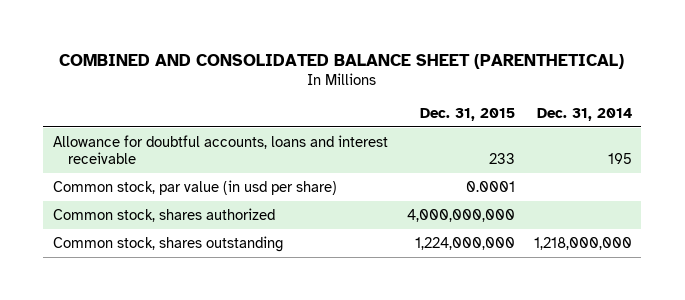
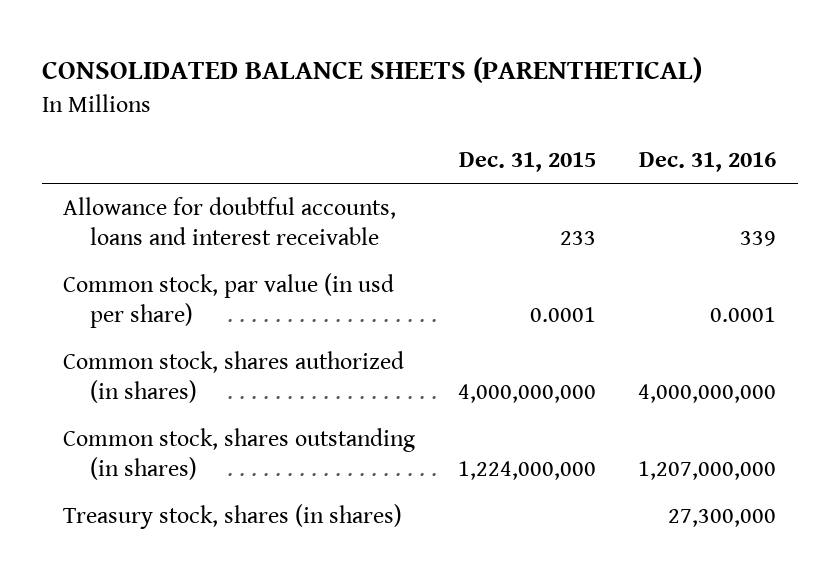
- COMBINED AND CONSOLIDATED BALANCE SHEET (PARENTHETICAL)
+ CONSOLIDATED BALANCE SHEETS (PARENTHETICAL)
- | Dec. 31, 2015 | Dec. 31, 2014
+ | Dec. 31, 2015 | Dec. 31, 2016
- Common stock, shares authorized | 4,000,000,000 |
- Common stock, shares outstanding | 1,224,000,000 | 1,218,000,000
+ Common stock, shares authorized (in shares) | 4,000,000,000 | 4,000,000,000
+ Common stock, shares outstanding (in shares) | 1,224,000,000 | 1,207,000,000
+ Treasury stock, shares (in shares) | | 27,300,000

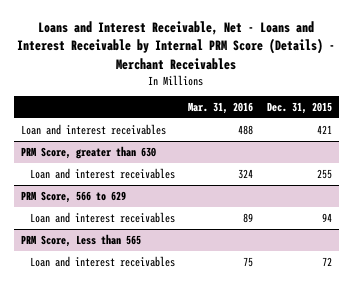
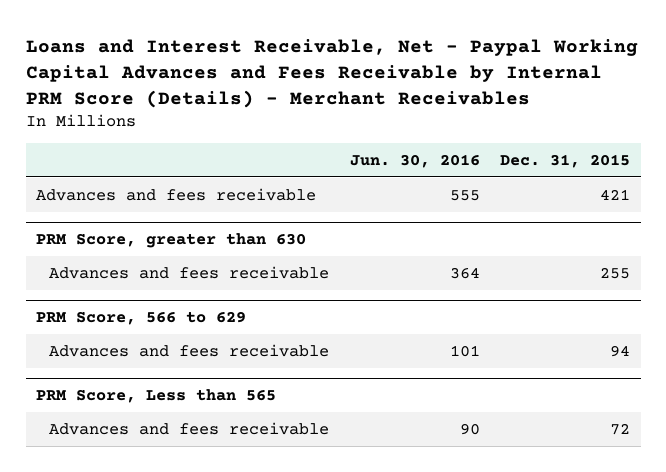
- Loans and Interest Receivable, Net - Loans and Interest Receivable by Internal PRM Score (Details) - Merchant Receivables
+ Loans and Interest Receivable, Net - Paypal Working Capital Advances and Fees Receivable by Internal PRM Score (Details) - Merchant Receivables
- | Mar. 31, 2016 | Dec. 31, 2015
+ | Jun. 30, 2016 | Dec. 31, 2015
- Loan and interest receivables | 488 | 421
+ Advances and fees receivable | 555 | 421
@ PRM Score, greater than 630
- Loan and interest receivables | 324 | 255
+ Advances and fees receivable | 364 | 255
@ PRM Score, 566 to 629
- Loan and interest receivables | 89 | 94
+ Advances and fees receivable | 101 | 94
@ PRM Score, Less than 565
- Loan and interest receivables | 75 | 72
+ Advances and fees receivable | 90 | 72

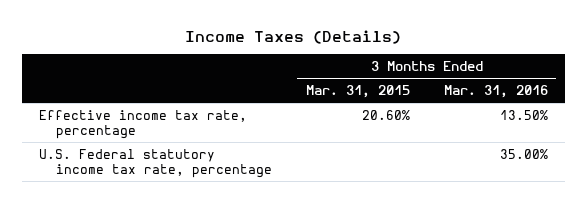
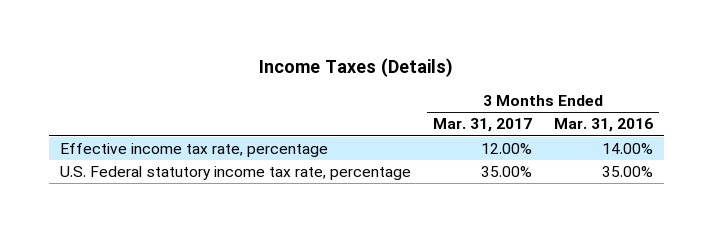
- | 3 Months Ended Mar. 31, 2015 | 3 Months Ended Mar. 31, 2016
+ | 3 Months Ended Mar. 31, 2017 | 3 Months Ended Mar. 31, 2016
- Effective income tax rate, percentage | 20.60% | 13.50%
+ Effective income tax rate, percentage | 12.00% | 14.00%

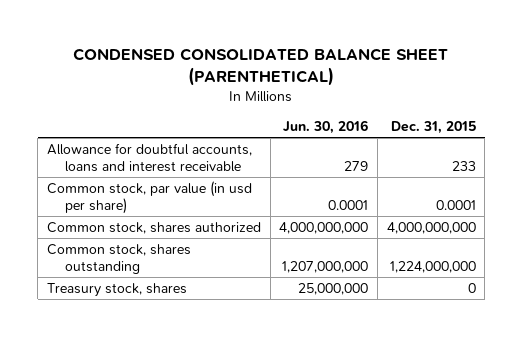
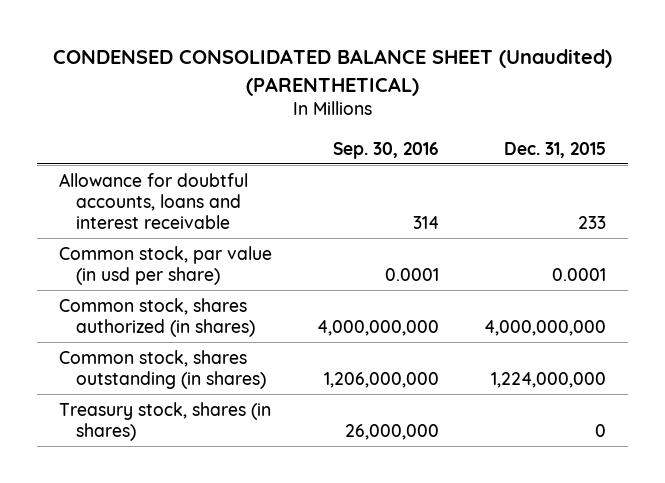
- CONDENSED CONSOLIDATED BALANCE SHEET (PARENTHETICAL)
+ CONDENSED CONSOLIDATED BALANCE SHEET (Unaudited) (PARENTHETICAL)
- | Jun. 30, 2016 | Dec. 31, 2015
+ | Sep. 30, 2016 | Dec. 31, 2015
- Common stock, shares authorized | 4,000,000,000 | 4,000,000,000
- Common stock, shares outstanding | 1,207,000,000 | 1,224,000,000
- Treasury stock, shares | 25,000,000 | 0
+ Common stock, shares authorized (in shares) | 4,000,000,000 | 4,000,000,000
+ Common stock, shares outstanding (in shares) | 1,206,000,000 | 1,224,000,000
+ Treasury stock, shares (in shares) | 26,000,000 | 0

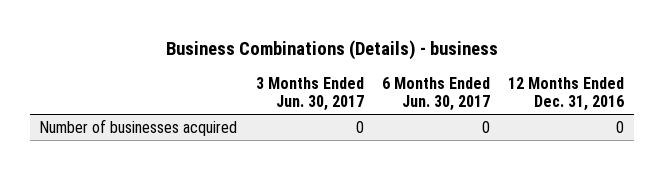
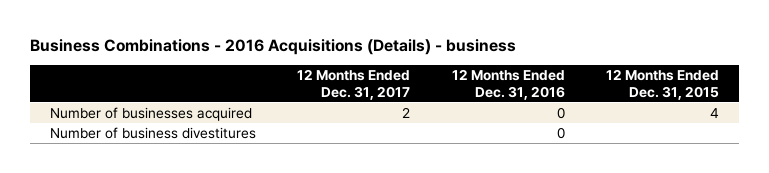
- Business Combinations (Details) - business
+ Business Combinations - 2016 Acquisitions (Details) - business
- | 3 Months Ended Jun. 30, 2017 | 6 Months Ended Jun. 30, 2017 | 12 Months Ended Dec. 31, 2016
+ | 12 Months Ended Dec. 31, 2017 | 12 Months Ended Dec. 31, 2016 | 12 Months Ended Dec. 31, 2015
+ Number of business divestitures | | 0 |

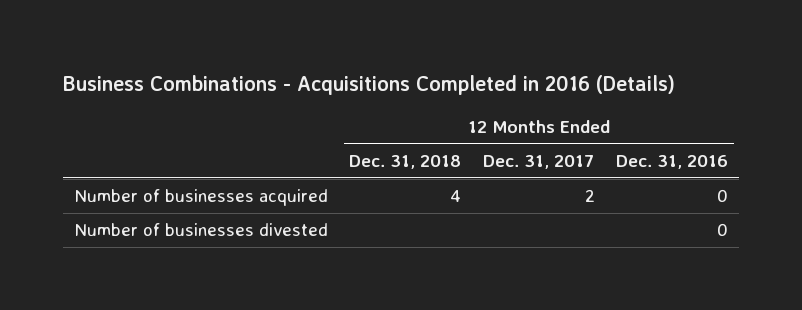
- Business Combinations - 2016 Acquisitions (Details) - business
+ Business Combinations - Acquisitions Completed in 2016 (Details)
- | 12 Months Ended Dec. 31, 2017 | 12 Months Ended Dec. 31, 2016 | 12 Months Ended Dec. 31, 2015
+ | 12 Months Ended Dec. 31, 2018 | 12 Months Ended Dec. 31, 2017 | 12 Months Ended Dec. 31, 2016
- Number of business divestitures | | 0 |
+ Number of businesses divested | | | 0

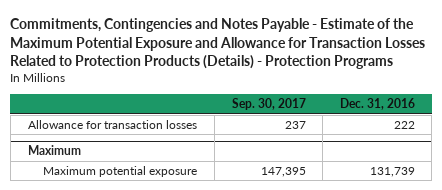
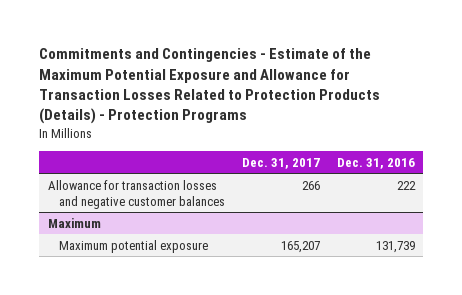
- Commitments, Contingencies and Notes Payable - Estimate of the Maximum Potential Exposure and Allowance for Transaction Losses Related to Protection Products (Details) - Protection Programs
+ Commitments and Contingencies - Estimate of the Maximum Potential Exposure and Allowance for Transaction Losses Related to Protection Products (Details) - Protection Programs
- | Sep. 30, 2017 | Dec. 31, 2016
+ | Dec. 31, 2017 | Dec. 31, 2016
- Allowance for transaction losses | 237 | 222
+ Allowance for transaction losses and negative customer balances | 266 | 222

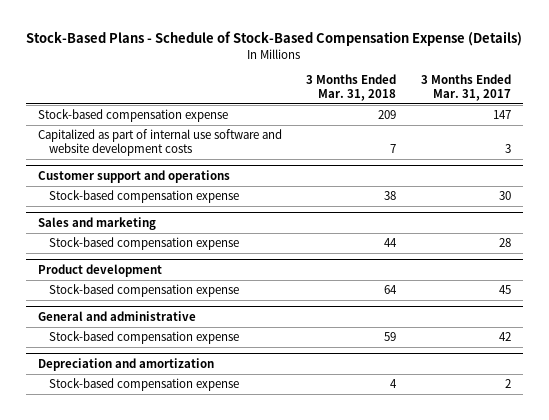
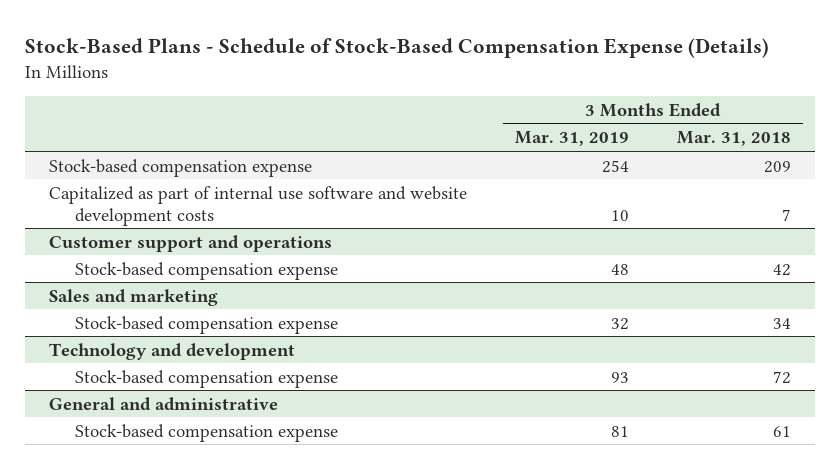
- | 3 Months Ended Mar. 31, 2018 | 3 Months Ended Mar. 31, 2017
+ | 3 Months Ended Mar. 31, 2019 | 3 Months Ended Mar. 31, 2018
@ Customer support and operations
- Stock-based compensation expense | 38 | 30
+ Stock-based compensation expense | 48 | 42
@ Sales and marketing
- Stock-based compensation expense | 44 | 28
- Product development
- Stock-based compensation expense | 64 | 45
@ Sales and marketing
+ Stock-based compensation expense | 32 | 34
+ Technology and development
+ Stock-based compensation expense | 93 | 72
@ General and administrative
- Stock-based compensation expense | 59 | 42
- Depreciation and amortization
- Stock-based compensation expense | 4 | 2
@ General and administrative
+ Stock-based compensation expense | 81 | 61

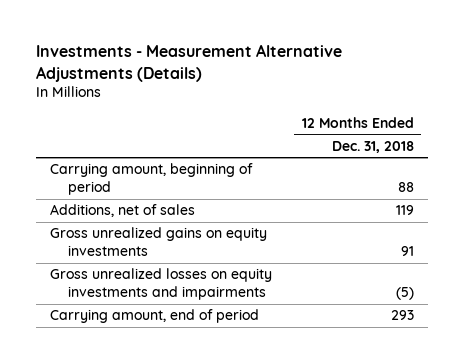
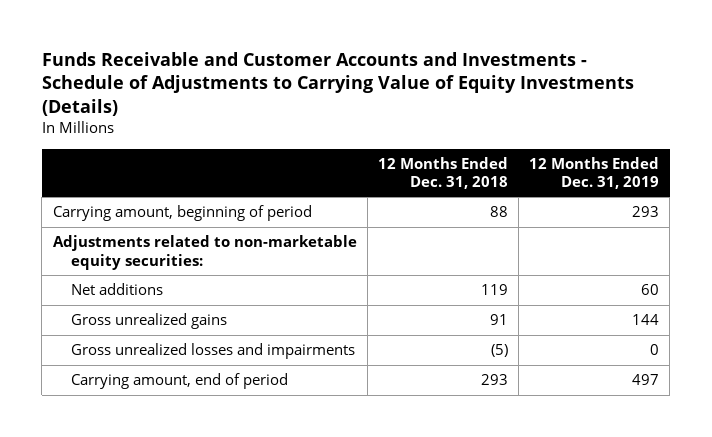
- Investments - Measurement Alternative Adjustments (Details)
+ Funds Receivable and Customer Accounts and Investments - Schedule of Adjustments to Carrying Value of Equity Investments (Details)
- | 12 Months Ended Dec. 31, 2018
+ | 12 Months Ended Dec. 31, 2018 | 12 Months Ended Dec. 31, 2019
- Additions, net of sales | 119
- Gross unrealized gains on equity investments | 91
- Gross unrealized losses on equity investments and impairments | (5)
+ Adjustments related to non-marketable equity securities:
+ Net additions | 119 | 60
+ Gross unrealized gains | 91 | 144
+ Gross unrealized losses and impairments | (5) | 0

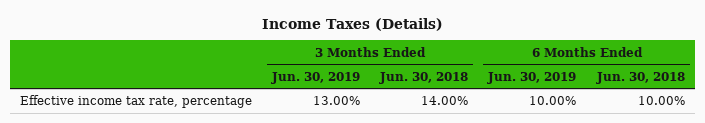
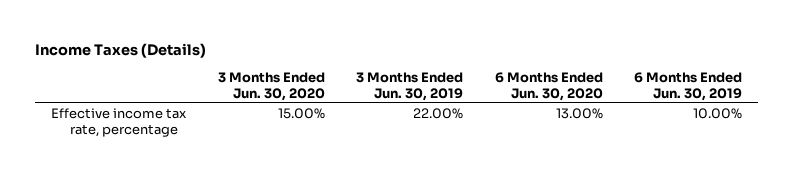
- | 3 Months Ended Jun. 30, 2019 | 3 Months Ended Jun. 30, 2018 | 6 Months Ended Jun. 30, 2019 | 6 Months Ended Jun. 30, 2018
+ | 3 Months Ended Jun. 30, 2020 | 3 Months Ended Jun. 30, 2019 | 6 Months Ended Jun. 30, 2020 | 6 Months Ended Jun. 30, 2019
- Effective income tax rate, percentage | 13.00% | 14.00% | 10.00% | 10.00%
+ Effective income tax rate, percentage | 15.00% | 22.00% | 13.00% | 10.00%

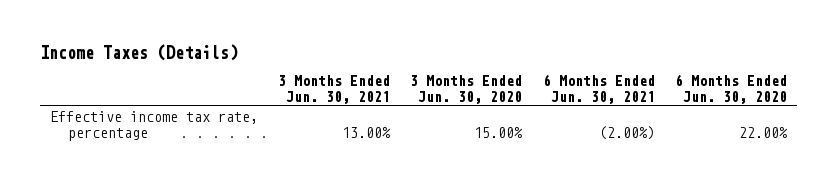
- | 3 Months Ended Jun. 30, 2020 | 3 Months Ended Jun. 30, 2019 | 6 Months Ended Jun. 30, 2020 | 6 Months Ended Jun. 30, 2019
+ | 3 Months Ended Jun. 30, 2021 | 3 Months Ended Jun. 30, 2020 | 6 Months Ended Jun. 30, 2021 | 6 Months Ended Jun. 30, 2020
- Effective income tax rate, percentage | 15.00% | 22.00% | 13.00% | 10.00%
+ Effective income tax rate, percentage | 13.00% | 15.00% | (2.00%) | 22.00%

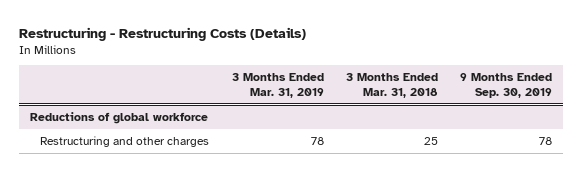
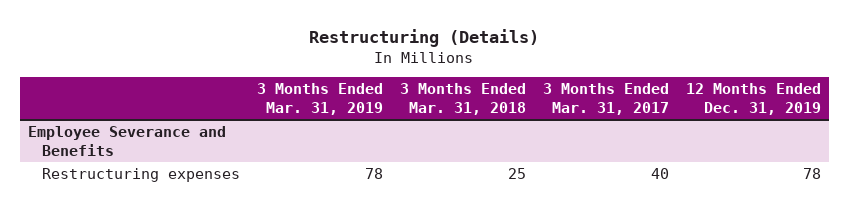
- Restructuring - Restructuring Costs (Details)
+ Restructuring (Details)
- | 3 Months Ended Mar. 31, 2019 | 3 Months Ended Mar. 31, 2018 | 9 Months Ended Sep. 30, 2019
+ | 3 Months Ended Mar. 31, 2019 | 3 Months Ended Mar. 31, 2018 | 3 Months Ended Mar. 31, 2017 | 12 Months Ended Dec. 31, 2019
- Reductions of global workforce
- Restructuring and other charges | 78 | 25 | 78
+ Employee Severance and Benefits
+ Restructuring expenses | 78 | 25 | 40 | 78

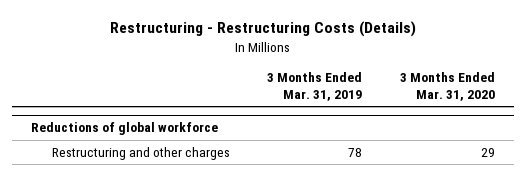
- Restructuring (Details)
+ Restructuring - Restructuring Costs (Details)
- | 3 Months Ended Mar. 31, 2019 | 3 Months Ended Mar. 31, 2018 | 3 Months Ended Mar. 31, 2017 | 12 Months Ended Dec. 31, 2019
+ | 3 Months Ended Mar. 31, 2019 | 3 Months Ended Mar. 31, 2020
- Employee Severance and Benefits
- Restructuring expenses | 78 | 25 | 40 | 78
+ Reductions of global workforce
+ Restructuring and other charges | 78 | 29

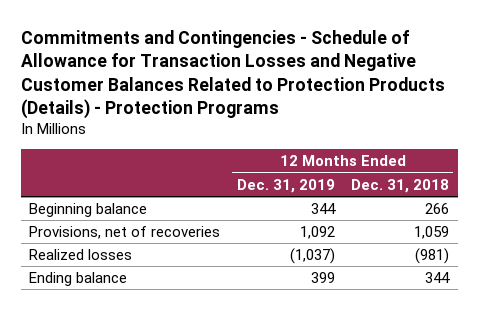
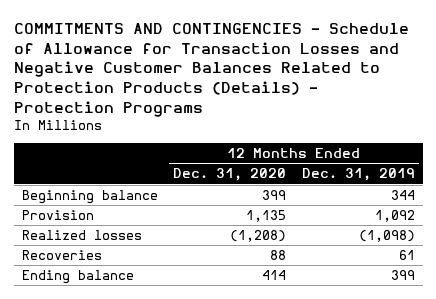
- Commitments and Contingencies - Schedule of Allowance for Transaction Losses and Negative Customer Balances Related to Protection Products (Details) - Protection Programs
+ COMMITMENTS AND CONTINGENCIES - Schedule of Allowance for Transaction Losses and Negative Customer Balances Related to Protection Products (Details) - Protection Programs
- | 12 Months Ended Dec. 31, 2019 | 12 Months Ended Dec. 31, 2018
+ | 12 Months Ended Dec. 31, 2020 | 12 Months Ended Dec. 31, 2019
- Provisions, net of recoveries | 1,092 | 1,059
- Realized losses | (1,037) | (981)
+ Provision | 1,135 | 1,092
+ Realized losses | (1,208) | (1,098)
+ Recoveries | 88 | 61

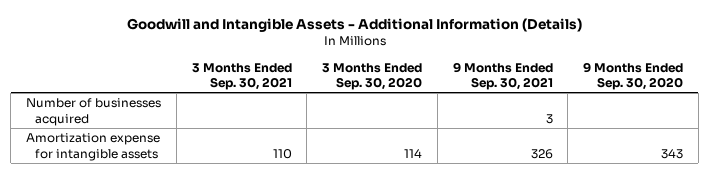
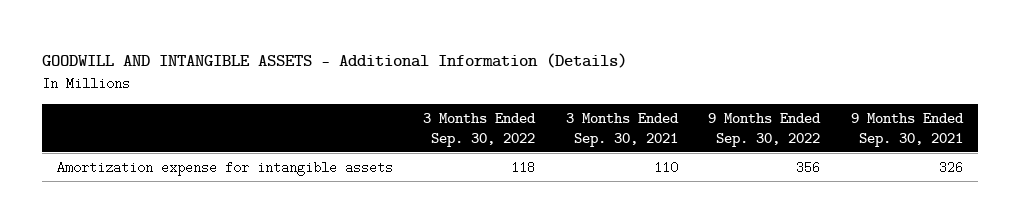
- Goodwill and Intangible Assets - Additional Information (Details)
+ GOODWILL AND INTANGIBLE ASSETS - Additional Information (Details)
- | 3 Months Ended Sep. 30, 2021 | 3 Months Ended Sep. 30, 2020 | 9 Months Ended Sep. 30, 2021 | 9 Months Ended Sep. 30, 2020
+ | 3 Months Ended Sep. 30, 2022 | 3 Months Ended Sep. 30, 2021 | 9 Months Ended Sep. 30, 2022 | 9 Months Ended Sep. 30, 2021
- Number of businesses acquired | | | 3 |

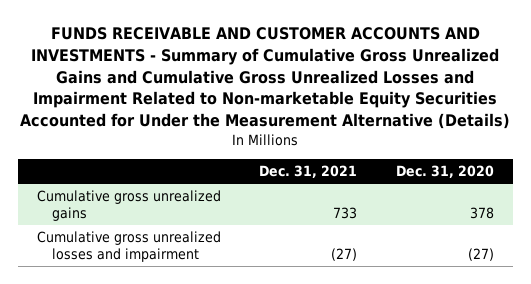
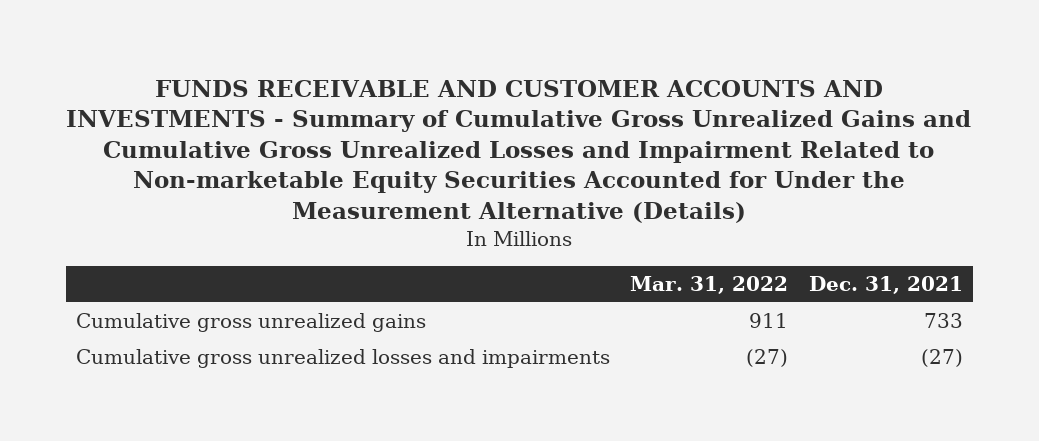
- | Dec. 31, 2021 | Dec. 31, 2020
+ | Mar. 31, 2022 | Dec. 31, 2021
- Cumulative gross unrealized losses and impairment | (27) | (27)
+ Cumulative gross unrealized losses and impairments | (27) | (27)

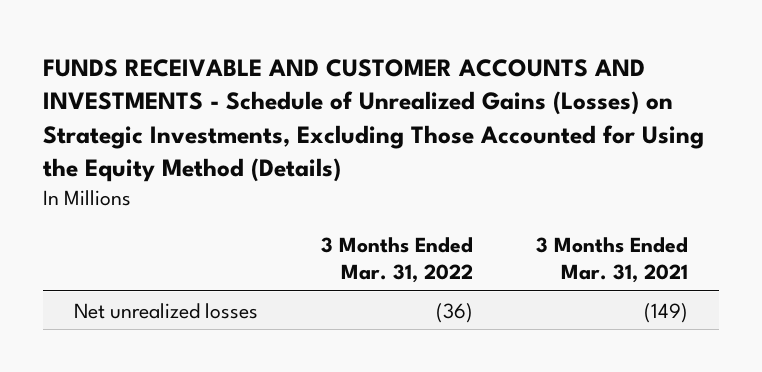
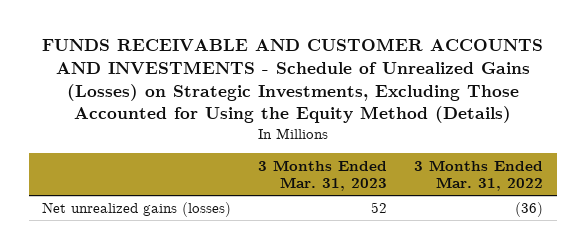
- | 3 Months Ended Mar. 31, 2022 | 3 Months Ended Mar. 31, 2021
+ | 3 Months Ended Mar. 31, 2023 | 3 Months Ended Mar. 31, 2022
- Net unrealized losses | (36) | (149)
+ Net unrealized gains (losses) | 52 | (36)

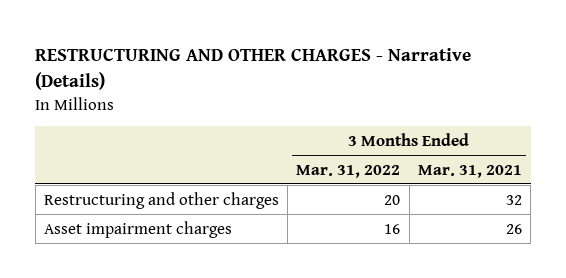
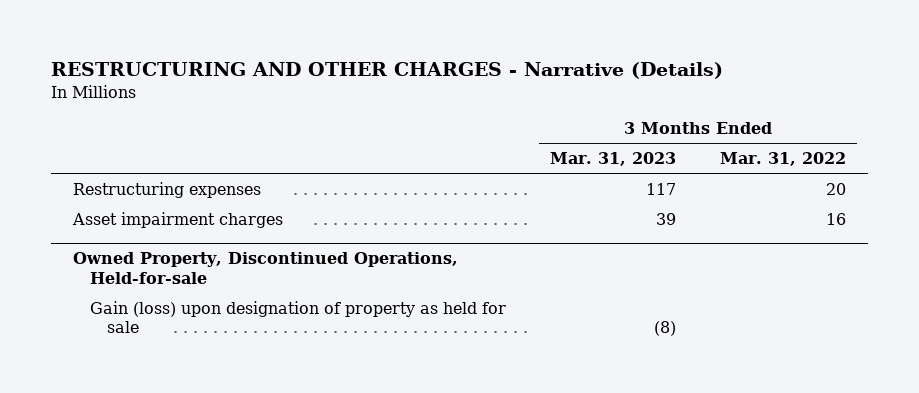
- | 3 Months Ended Mar. 31, 2022 | 3 Months Ended Mar. 31, 2021
+ | 3 Months Ended Mar. 31, 2023 | 3 Months Ended Mar. 31, 2022
- Restructuring and other charges | 20 | 32
+ Restructuring expenses | 117 | 20
+ Owned Property, Discontinued Operations, Held-for-sale
+ Gain (loss) upon designation of property as held for sale | (8) |

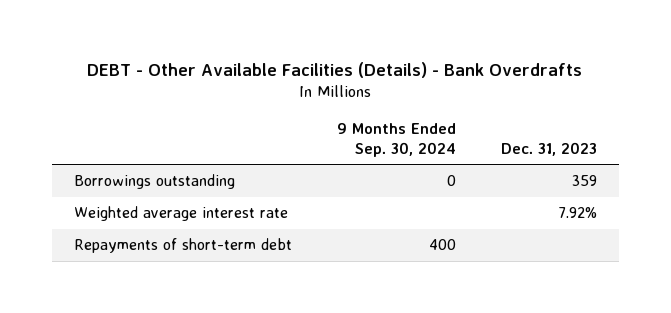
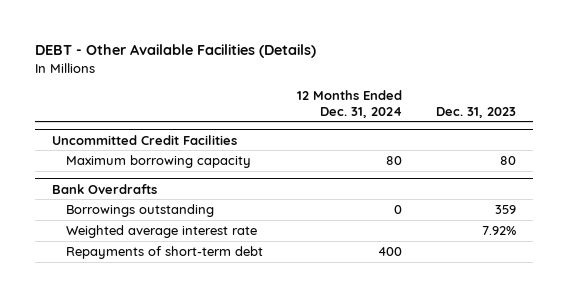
- DEBT - Other Available Facilities (Details) - Bank Overdrafts
+ DEBT - Other Available Facilities (Details)
- | 9 Months Ended Sep. 30, 2024 | Dec. 31, 2023
+ | 12 Months Ended Dec. 31, 2024 | Dec. 31, 2023
+ Uncommitted Credit Facilities
+ Maximum borrowing capacity | 80 | 80
+ Bank Overdrafts

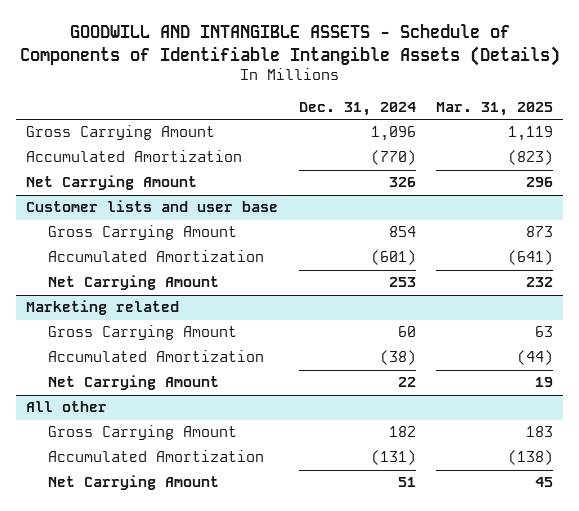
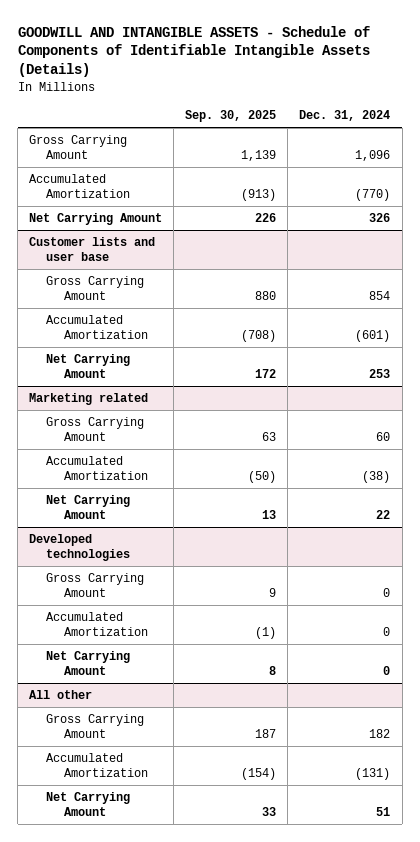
- | Dec. 31, 2024 | Mar. 31, 2025
+ | Sep. 30, 2025 | Dec. 31, 2024
+ Developed technologies
+ Gross Carrying Amount | 9 | 0
+ Accumulated Amortization | (1) | 0
+ Net Carrying Amount | 8 | 0

